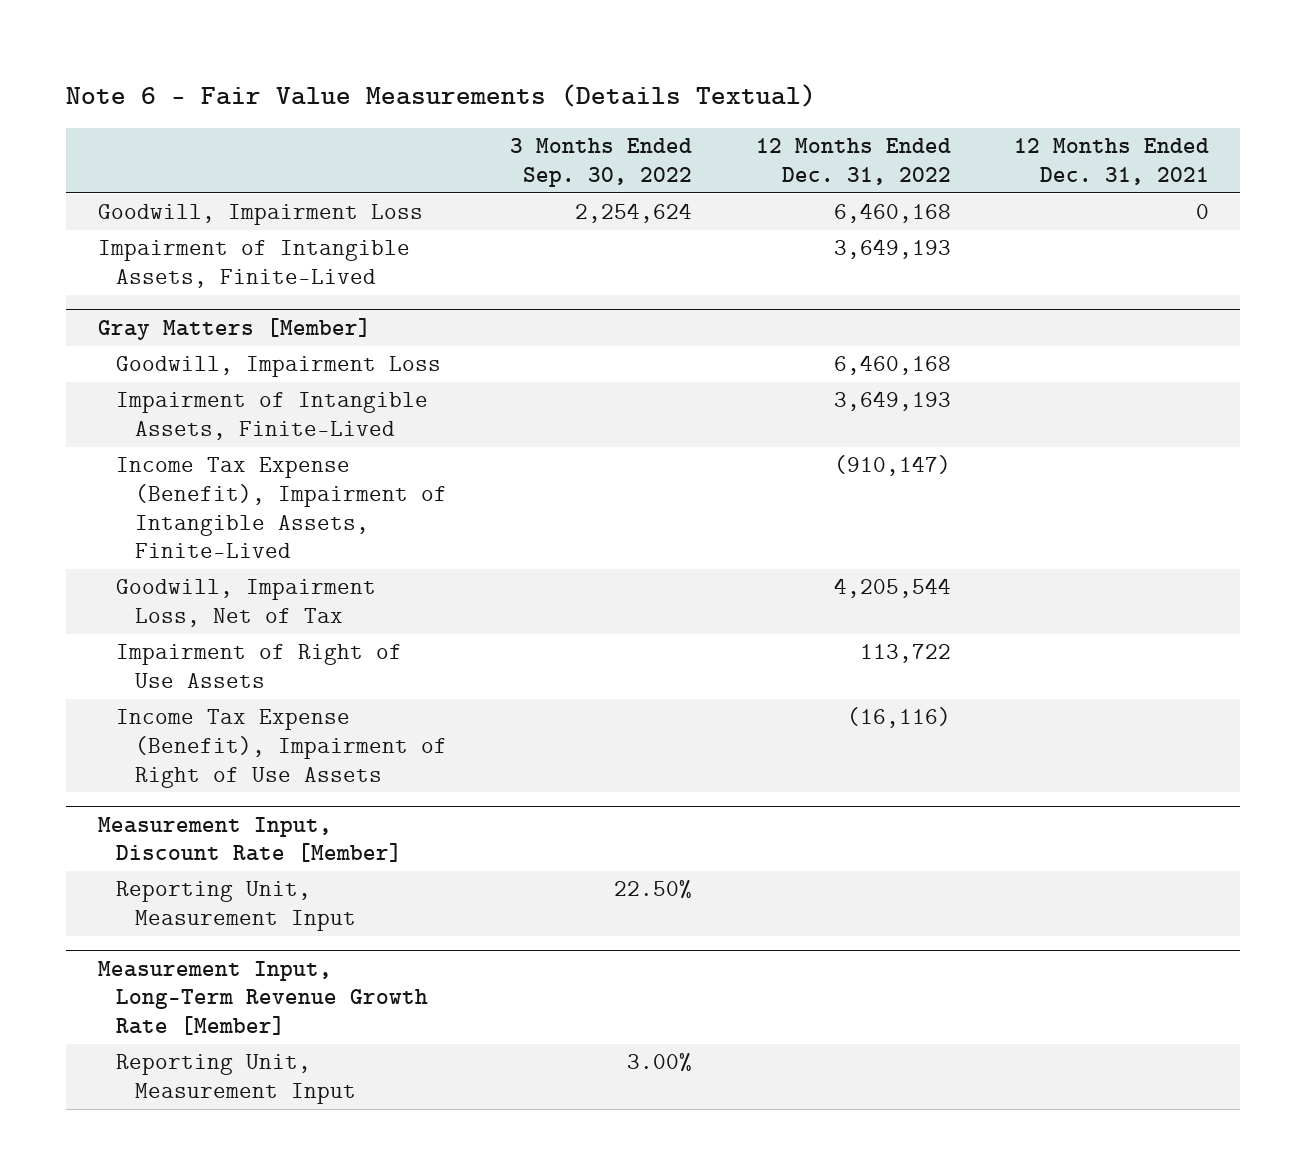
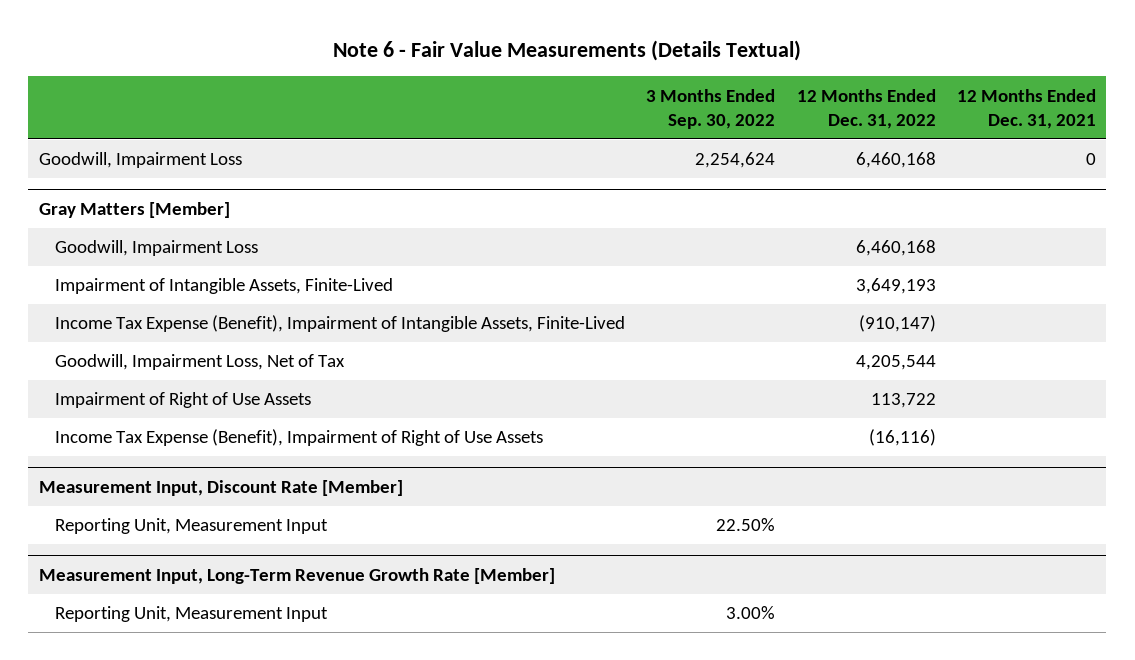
- Impairment of Intangible Assets, Finite-Lived | | 3,649,193 |

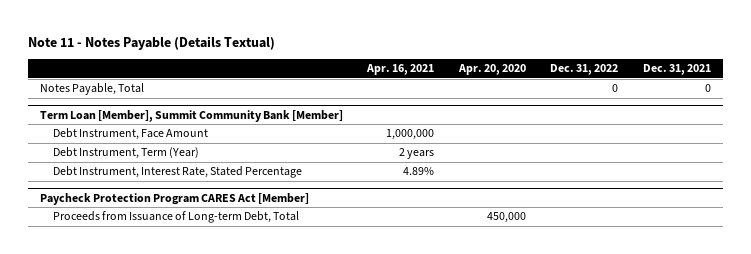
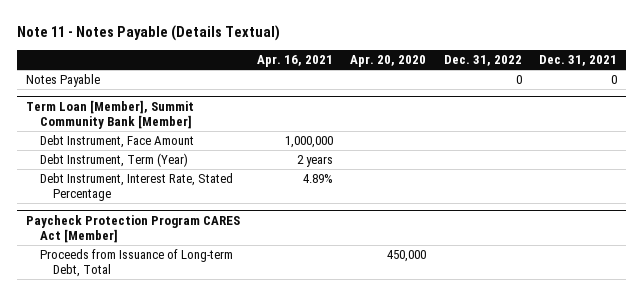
- Notes Payable, Total | | | 0 | 0
+ Notes Payable | | | 0 | 0

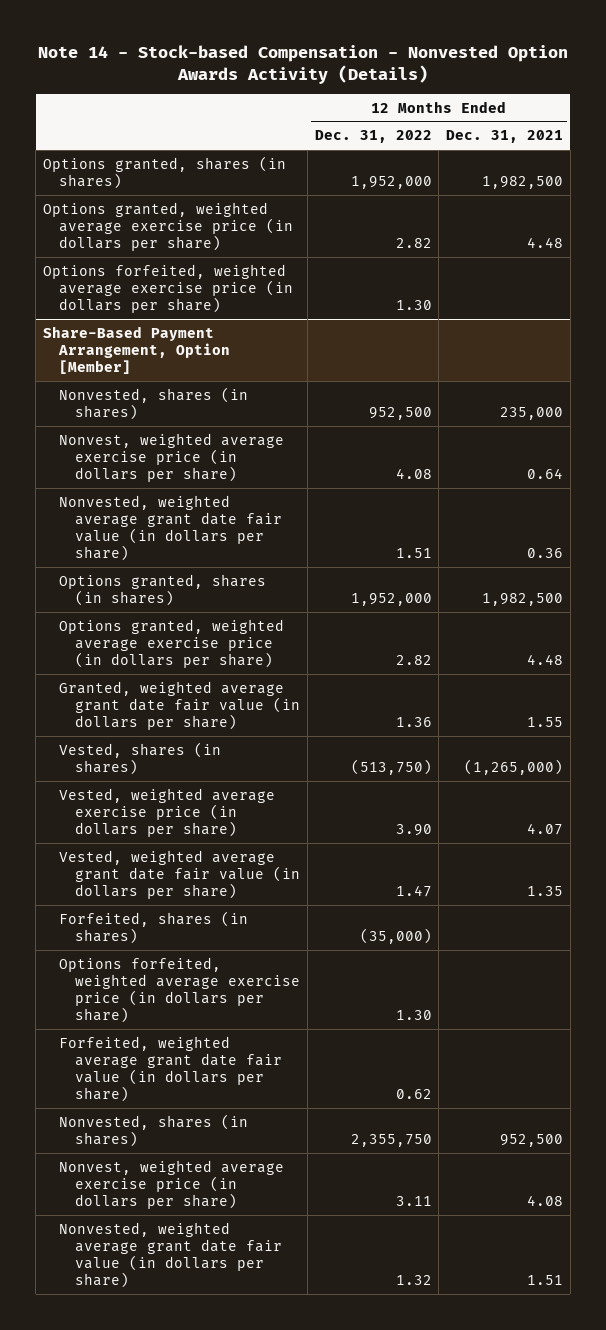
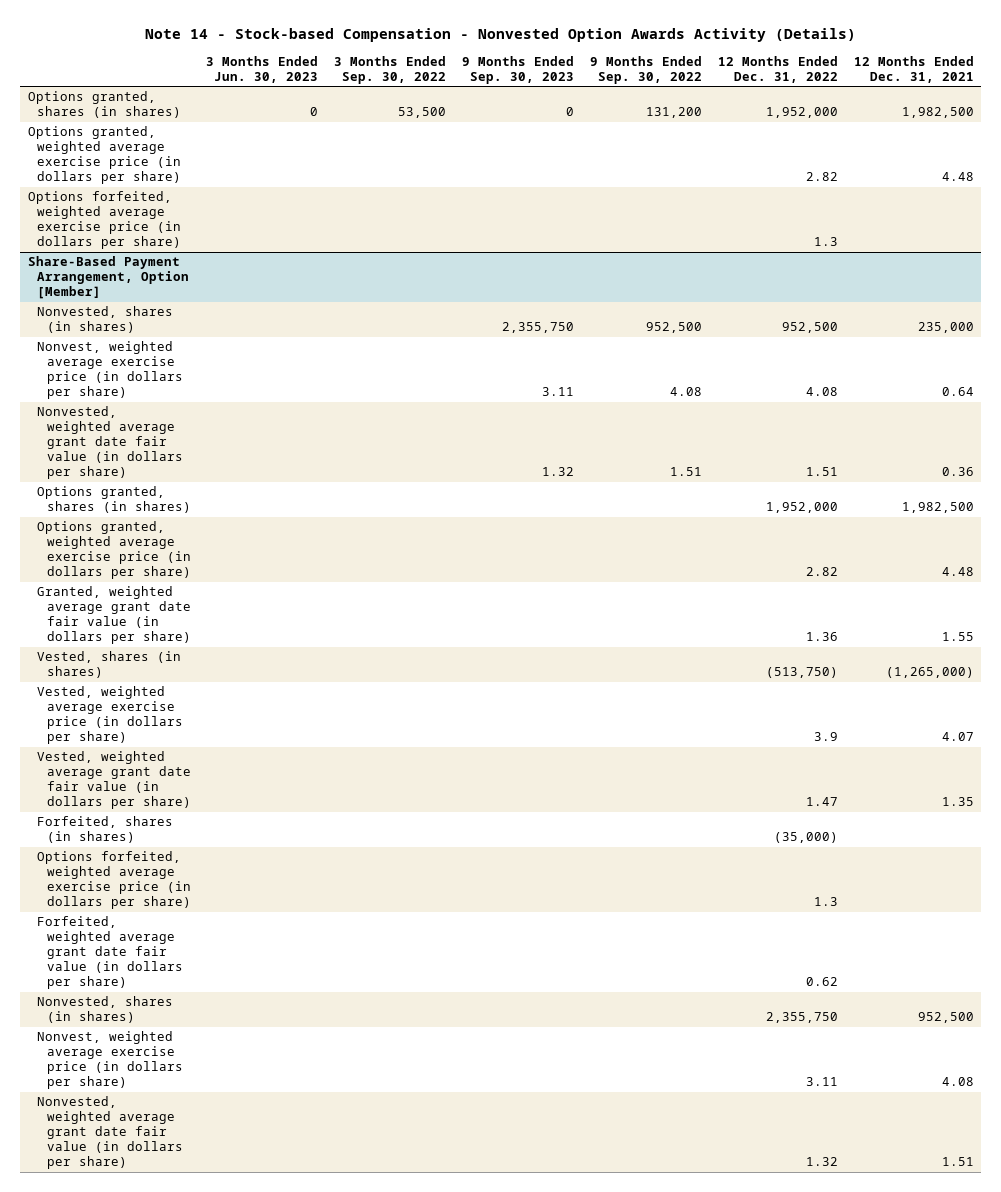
- | 12 Months Ended Dec. 31, 2022 | 12 Months Ended Dec. 31, 2021
+ | 3 Months Ended Jun. 30, 2023 | 3 Months Ended Sep. 30, 2022 | 9 Months Ended Sep. 30, 2023 | 9 Months Ended Sep. 30, 2022 | 12 Months Ended Dec. 31, 2022 | 12 Months Ended Dec. 31, 2021
- Options forfeited, weighted average exercise price (in dollars per share) | 1.30 |
+ Options forfeited, weighted average exercise price (in dollars per share) | | | | | 1.3 |
@ Share-Based Payment Arrangement, Option [Member]
- Vested, weighted average exercise price (in dollars per share) | 3.90 | 4.07
+ Vested, weighted average exercise price (in dollars per share) | | | | | 3.9 | 4.07
- Options forfeited, weighted average exercise price (in dollars per share) | 1.30 |
+ Options forfeited, weighted average exercise price (in dollars per share) | | | | | 1.3 |

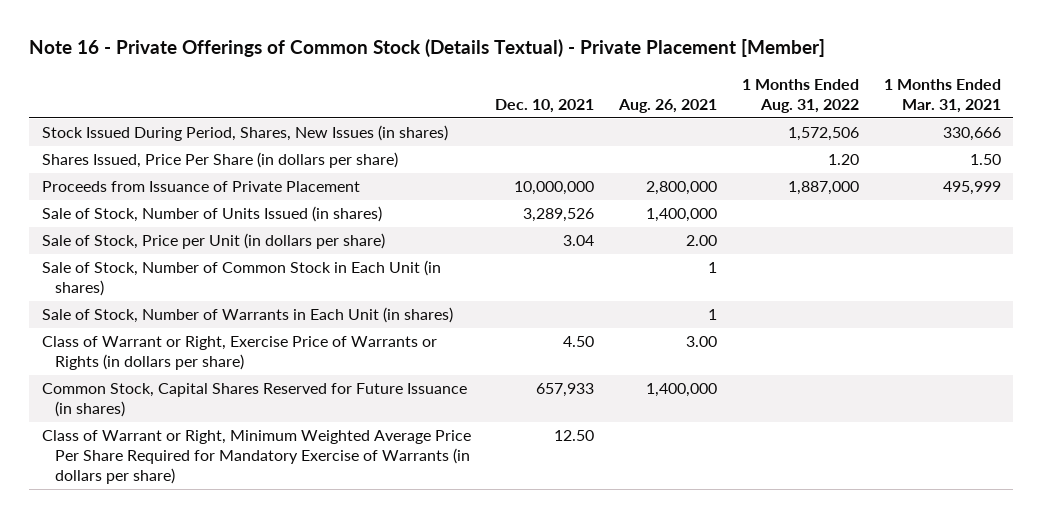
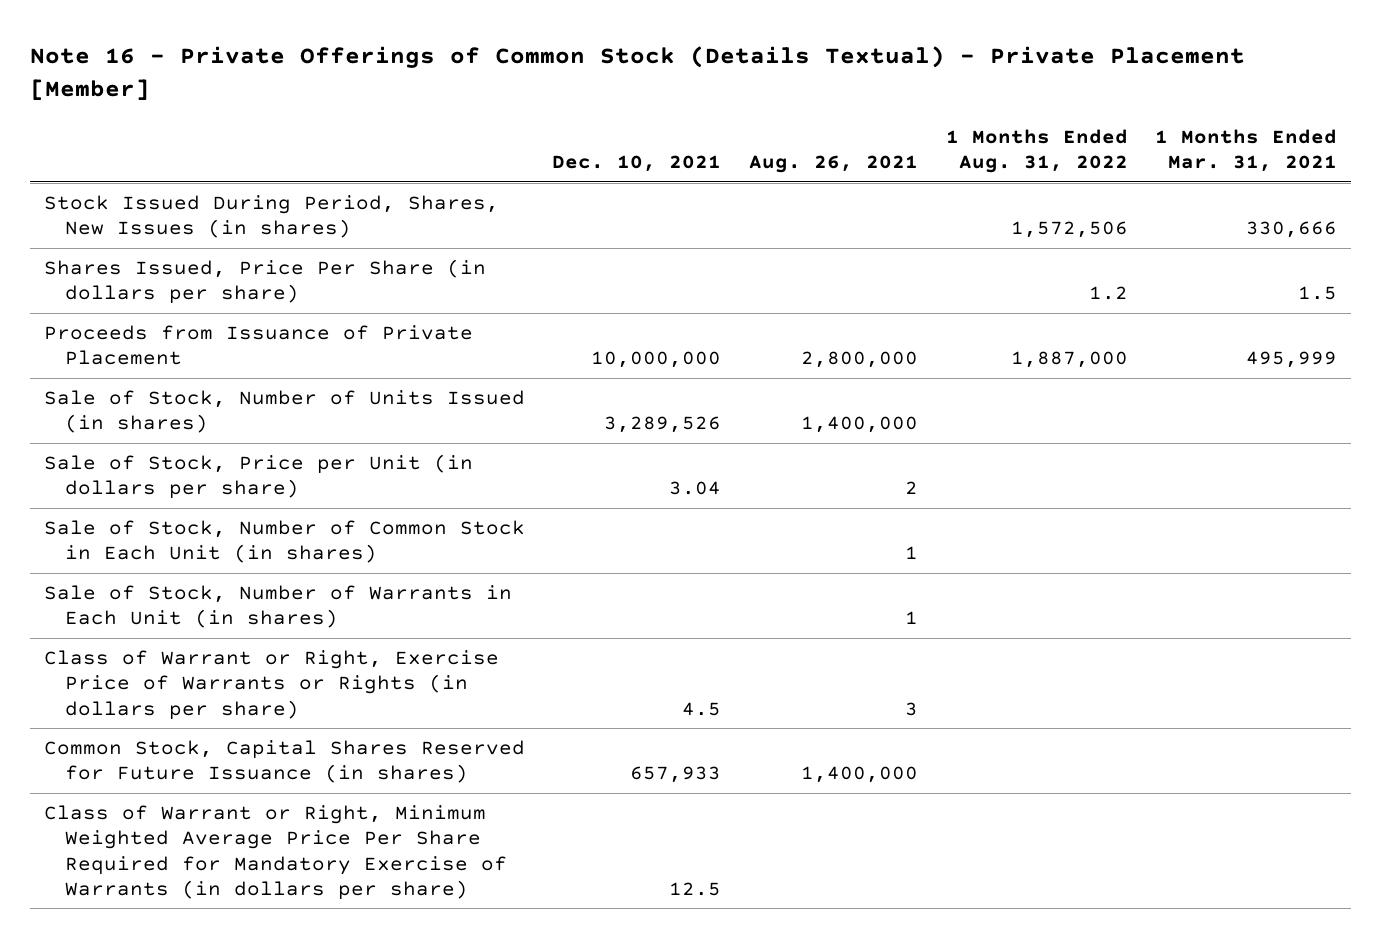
- Shares Issued, Price Per Share (in dollars per share) | | | 1.20 | 1.50
+ Shares Issued, Price Per Share (in dollars per share) | | | 1.2 | 1.5
- Sale of Stock, Price per Unit (in dollars per share) | 3.04 | 2.00 | |
+ Sale of Stock, Price per Unit (in dollars per share) | 3.04 | 2 | |
- Class of Warrant or Right, Exercise Price of Warrants or Rights (in dollars per share) | 4.50 | 3.00 | |
+ Class of Warrant or Right, Exercise Price of Warrants or Rights (in dollars per share) | 4.5 | 3 | |
- Class of Warrant or Right, Minimum Weighted Average Price Per Share Required for Mandatory Exercise of Warrants (in dollars per share) | 12.50 | | |
+ Class of Warrant or Right, Minimum Weighted Average Price Per Share Required for Mandatory Exercise of Warrants (in dollars per share) | 12.5 | | |

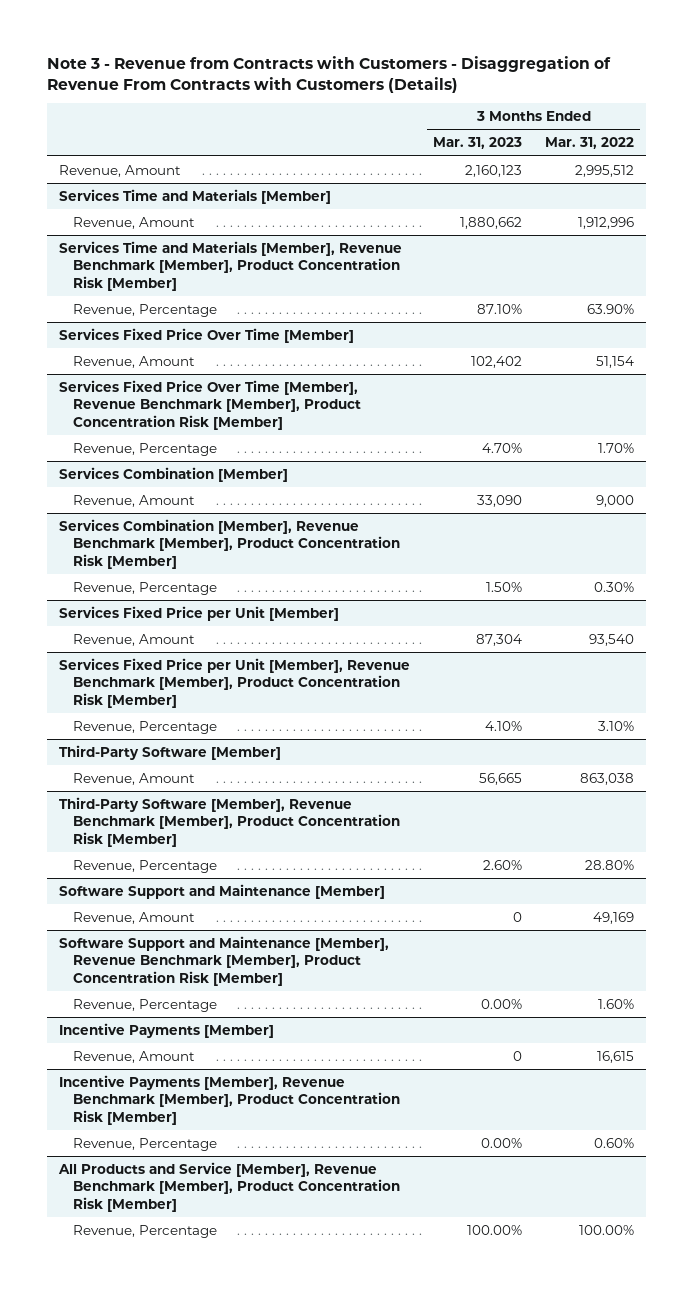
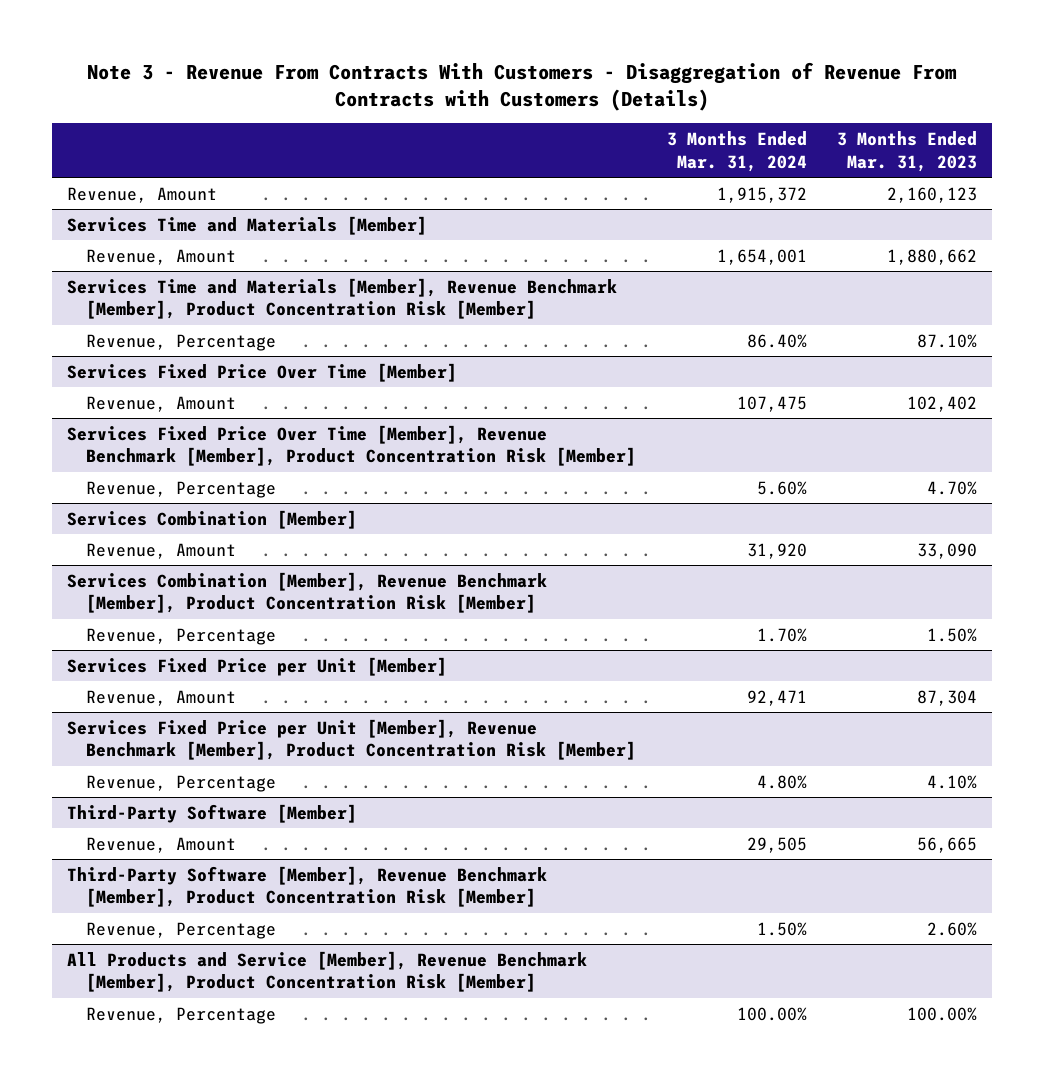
- Note 3 - Revenue from Contracts with Customers - Disaggregation of Revenue From Contracts with Customers (Details)
+ Note 3 - Revenue From Contracts With Customers - Disaggregation of Revenue From Contracts with Customers (Details)
- | 3 Months Ended Mar. 31, 2023 | 3 Months Ended Mar. 31, 2022
+ | 3 Months Ended Mar. 31, 2024 | 3 Months Ended Mar. 31, 2023
- Software Support and Maintenance [Member]
- Revenue, Amount | 0 | 49,169
- Software Support and Maintenance [Member], Revenue Benchmark [Member], Product Concentration Risk [Member]
- Revenue, Percentage | 0.00% | 1.60%
- Incentive Payments [Member]
- Revenue, Amount | 0 | 16,615
- Incentive Payments [Member], Revenue Benchmark [Member], Product Concentration Risk [Member]
- Revenue, Percentage | 0.00% | 0.60%

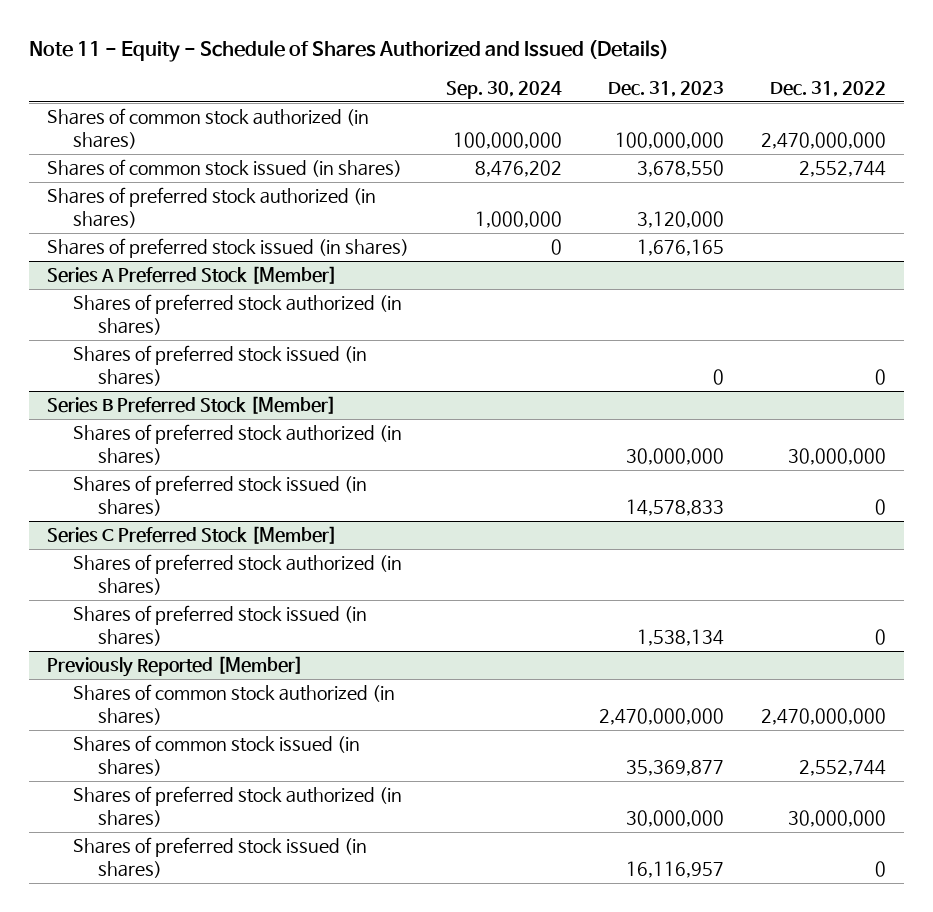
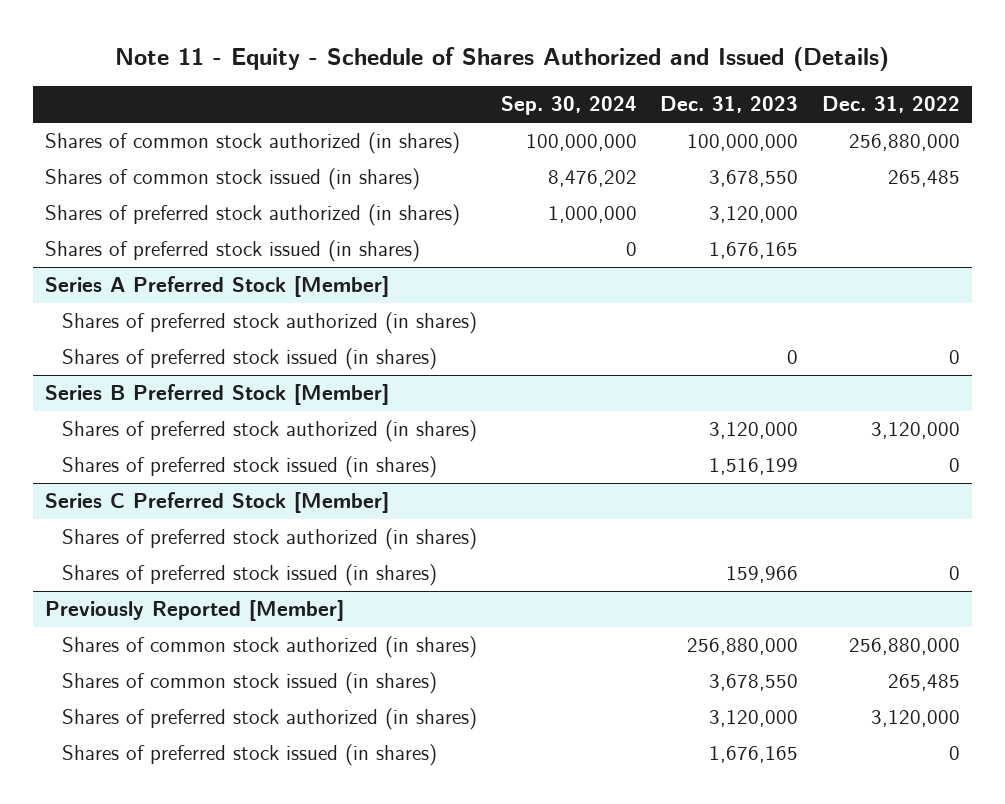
- Shares of common stock authorized (in shares) | 100,000,000 | 100,000,000 | 2,470,000,000
- Shares of common stock issued (in shares) | 8,476,202 | 3,678,550 | 2,552,744
+ Shares of common stock authorized (in shares) | 100,000,000 | 100,000,000 | 256,880,000
+ Shares of common stock issued (in shares) | 8,476,202 | 3,678,550 | 265,485
@ Series B Preferred Stock [Member]
- Shares of preferred stock authorized (in shares) | | 30,000,000 | 30,000,000
- Shares of preferred stock issued (in shares) | | 14,578,833 | 0
+ Shares of preferred stock authorized (in shares) | | 3,120,000 | 3,120,000
+ Shares of preferred stock issued (in shares) | | 1,516,199 | 0
@ Series C Preferred Stock [Member]
- Shares of preferred stock issued (in shares) | | 1,538,134 | 0
+ Shares of preferred stock issued (in shares) | | 159,966 | 0
@ Previously Reported [Member]
- Shares of common stock authorized (in shares) | | 2,470,000,000 | 2,470,000,000
- Shares of common stock issued (in shares) | | 35,369,877 | 2,552,744
- Shares of preferred stock authorized (in shares) | | 30,000,000 | 30,000,000
- Shares of preferred stock issued (in shares) | | 16,116,957 | 0
+ Shares of common stock authorized (in shares) | | 256,880,000 | 256,880,000
+ Shares of common stock issued (in shares) | | 3,678,550 | 265,485
+ Shares of preferred stock authorized (in shares) | | 3,120,000 | 3,120,000
+ Shares of preferred stock issued (in shares) | | 1,676,165 | 0

